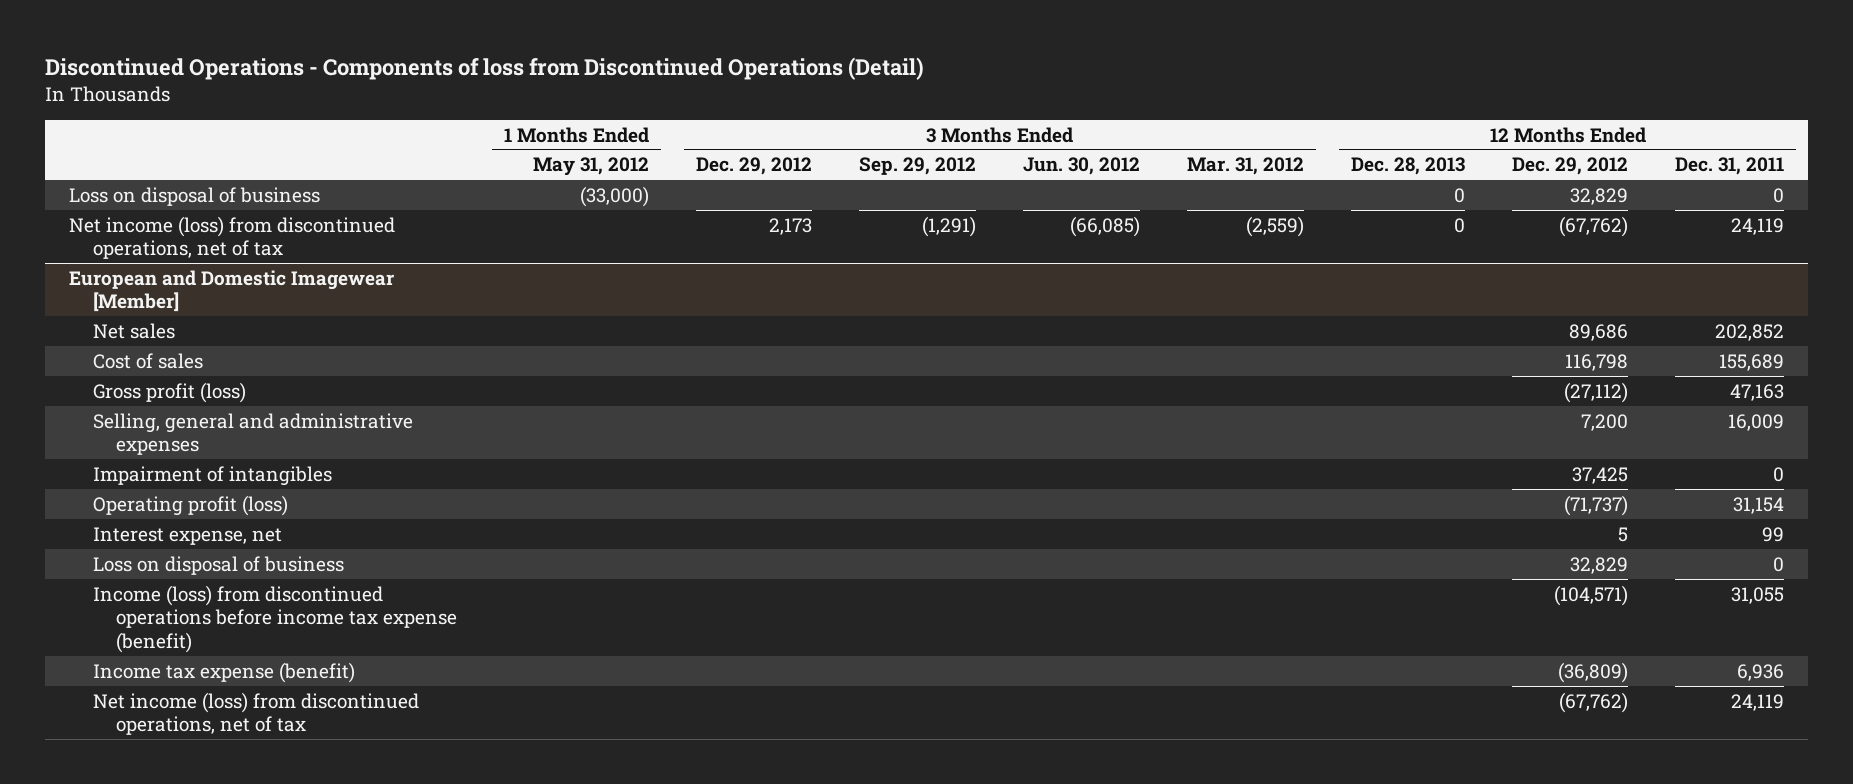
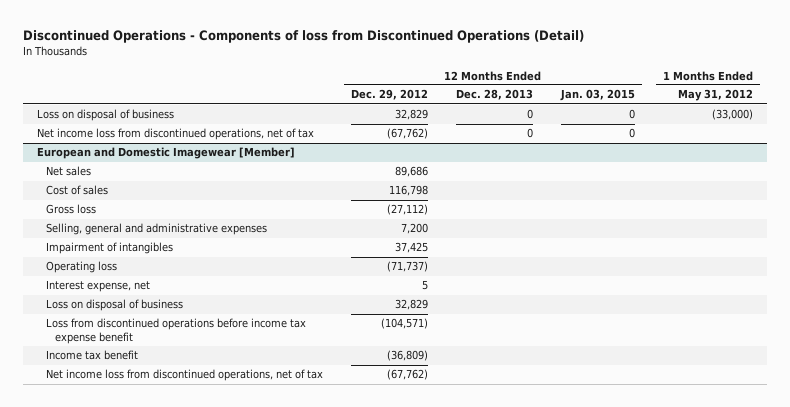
- | 1 Months Ended May 31, 2012 | 3 Months Ended Dec. 29, 2012 | 3 Months Ended Sep. 29, 2012 | 3 Months Ended Jun. 30, 2012 | 3 Months Ended Mar. 31, 2012 | 12 Months Ended Dec. 28, 2013 | 12 Months Ended Dec. 29, 2012 | 12 Months Ended Dec. 31, 2011
+ | 12 Months Ended Dec. 29, 2012 | 12 Months Ended Dec. 28, 2013 | 12 Months Ended Jan. 03, 2015 | 1 Months Ended May 31, 2012
- Net income (loss) from discontinued operations, net of tax | | 2,173 | (1,291) | (66,085) | (2,559) | 0 | (67,762) | 24,119
+ Net income loss from discontinued operations, net of tax | (67,762) | 0 | 0 |
@ European and Domestic Imagewear [Member]
- Gross profit (loss) | | | | | | | (27,112) | 47,163
+ Gross loss | (27,112) | | |
- Operating profit (loss) | | | | | | | (71,737) | 31,154
+ Operating loss | (71,737) | | |
- Income (loss) from discontinued operations before income tax expense (benefit) | | | | | | | (104,571) | 31,055
- Income tax expense (benefit) | | | | | | | (36,809) | 6,936
- Net income (loss) from discontinued operations, net of tax | | | | | | | (67,762) | 24,119
+ Loss from discontinued operations before income tax expense benefit | (104,571) | | |
+ Income tax benefit | (36,809) | | |
+ Net income loss from discontinued operations, net of tax | (67,762) | | |

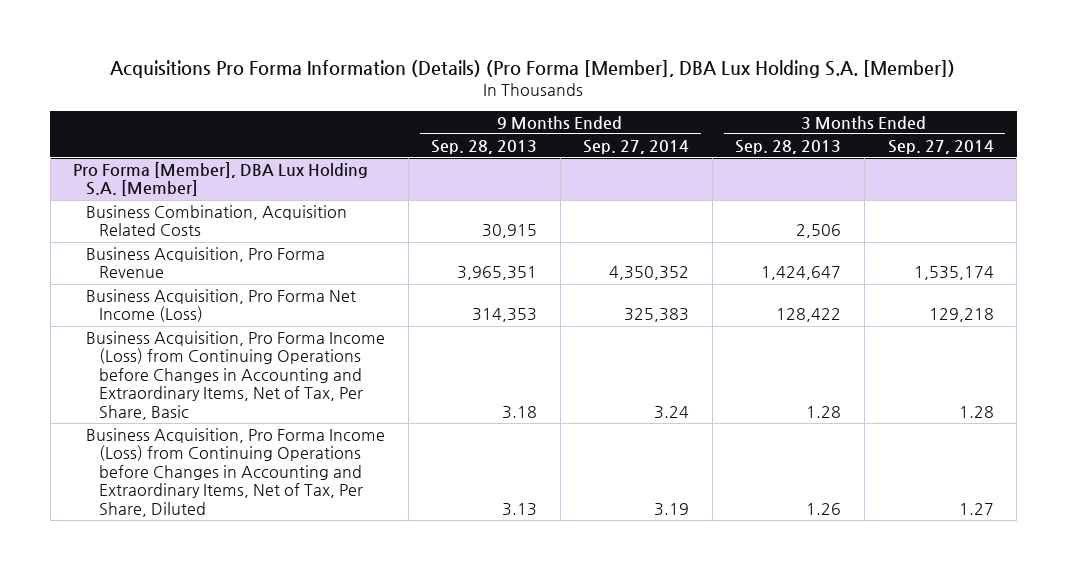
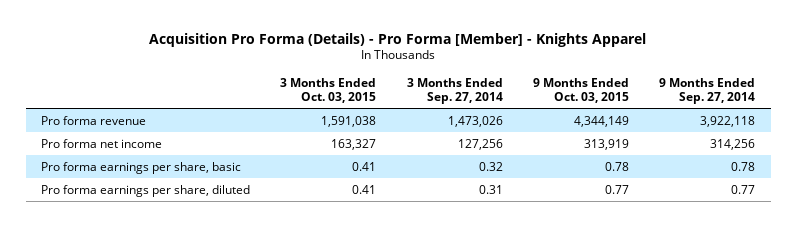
- Acquisitions Pro Forma Information (Details) (Pro Forma [Member], DBA Lux Holding S.A. [Member])
+ Acquisition Pro Forma (Details) - Pro Forma [Member] - Knights Apparel
- | 9 Months Ended Sep. 28, 2013 | 9 Months Ended Sep. 27, 2014 | 3 Months Ended Sep. 28, 2013 | 3 Months Ended Sep. 27, 2014
+ | 3 Months Ended Oct. 03, 2015 | 3 Months Ended Sep. 27, 2014 | 9 Months Ended Oct. 03, 2015 | 9 Months Ended Sep. 27, 2014
- Pro Forma [Member], DBA Lux Holding S.A. [Member]
- Business Combination, Acquisition Related Costs | 30,915 | | 2,506 |
- Business Acquisition, Pro Forma Revenue | 3,965,351 | 4,350,352 | 1,424,647 | 1,535,174
- Business Acquisition, Pro Forma Net Income (Loss) | 314,353 | 325,383 | 128,422 | 129,218
- Business Acquisition, Pro Forma Income (Loss) from Continuing Operations before Changes in Accounting and Extraordinary Items, Net of Tax, Per Share, Basic | 3.18 | 3.24 | 1.28 | 1.28
- Business Acquisition, Pro Forma Income (Loss) from Continuing Operations before Changes in Accounting and Extraordinary Items, Net of Tax, Per Share, Diluted | 3.13 | 3.19 | 1.26 | 1.27
+ Pro forma revenue | 1,591,038 | 1,473,026 | 4,344,149 | 3,922,118
+ Pro forma net income | 163,327 | 127,256 | 313,919 | 314,256
+ Pro forma earnings per share, basic | 0.41 | 0.32 | 0.78 | 0.78
+ Pro forma earnings per share, diluted | 0.41 | 0.31 | 0.77 | 0.77

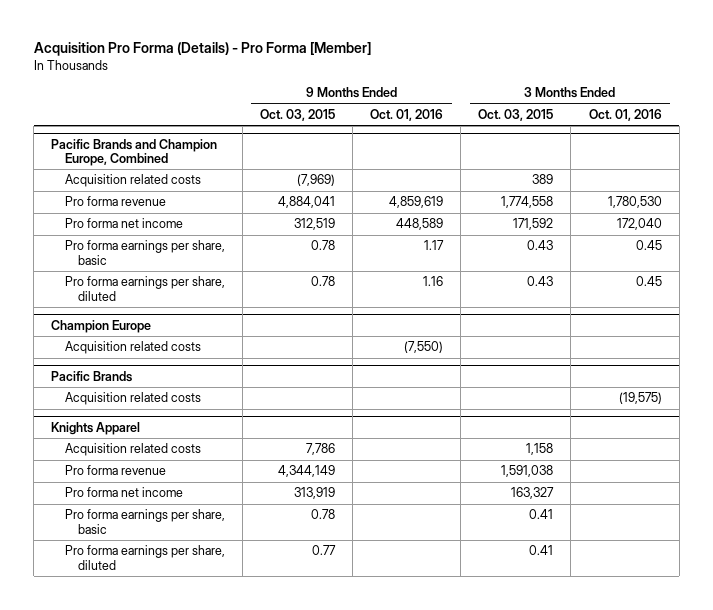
- Acquisition Pro Forma (Details) - Pro Forma [Member] - Knights Apparel
+ Acquisition Pro Forma (Details) - Pro Forma [Member]
- | 3 Months Ended Oct. 03, 2015 | 3 Months Ended Sep. 27, 2014 | 9 Months Ended Oct. 03, 2015 | 9 Months Ended Sep. 27, 2014
+ | 9 Months Ended Oct. 03, 2015 | 9 Months Ended Oct. 01, 2016 | 3 Months Ended Oct. 03, 2015 | 3 Months Ended Oct. 01, 2016
+ Pacific Brands and Champion Europe, Combined
+ Acquisition related costs | (7,969) | | 389 |
+ Pro forma revenue | 4,884,041 | 4,859,619 | 1,774,558 | 1,780,530
+ Pro forma net income | 312,519 | 448,589 | 171,592 | 172,040
+ Pro forma earnings per share, basic | 0.78 | 1.17 | 0.43 | 0.45
+ Pro forma earnings per share, diluted | 0.78 | 1.16 | 0.43 | 0.45
+ Champion Europe
+ Acquisition related costs | | (7,550) | |
+ Pacific Brands
+ Acquisition related costs | | | | (19,575)
+ Knights Apparel
+ Acquisition related costs | 7,786 | | 1,158 |

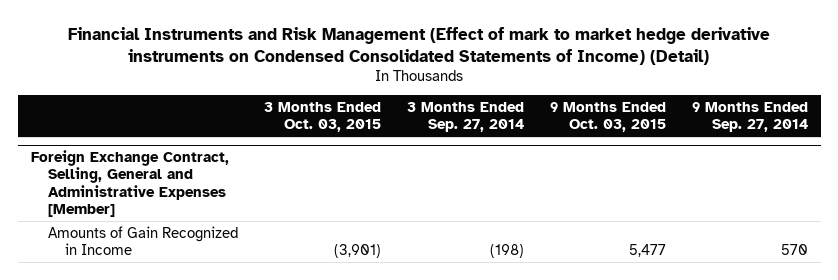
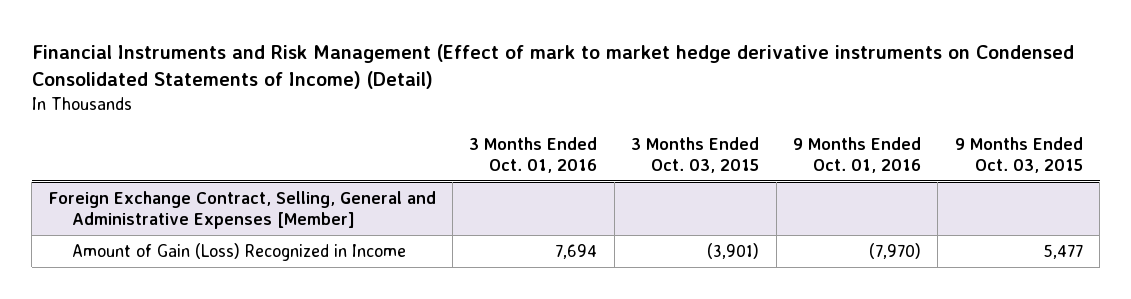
- | 3 Months Ended Oct. 03, 2015 | 3 Months Ended Sep. 27, 2014 | 9 Months Ended Oct. 03, 2015 | 9 Months Ended Sep. 27, 2014
+ | 3 Months Ended Oct. 01, 2016 | 3 Months Ended Oct. 03, 2015 | 9 Months Ended Oct. 01, 2016 | 9 Months Ended Oct. 03, 2015
@ Foreign Exchange Contract, Selling, General and Administrative Expenses [Member]
- Amounts of Gain Recognized in Income | (3,901) | (198) | 5,477 | 570
+ Amount of Gain (Loss) Recognized in Income | 7,694 | (3,901) | (7,970) | 5,477

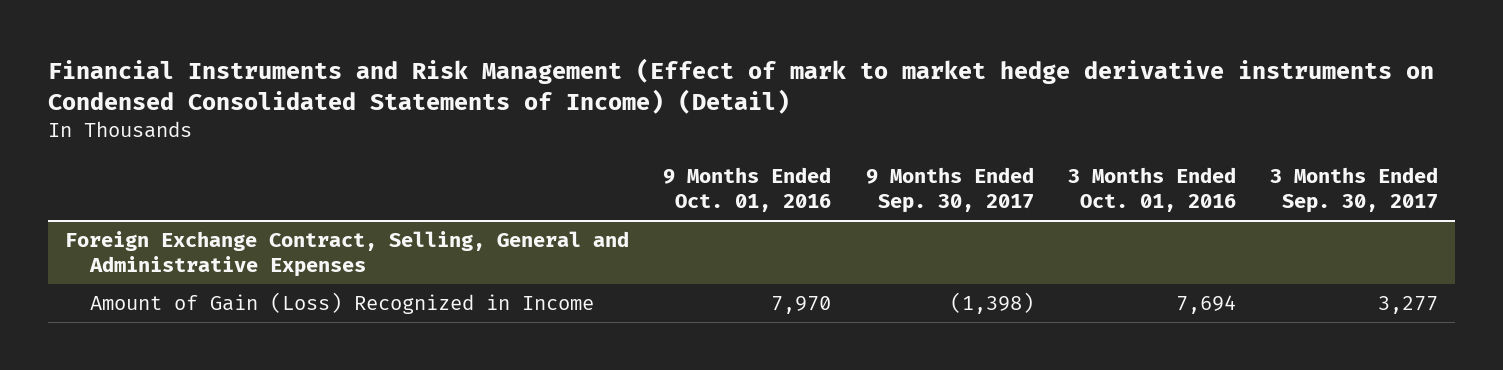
- | 3 Months Ended Oct. 01, 2016 | 3 Months Ended Oct. 03, 2015 | 9 Months Ended Oct. 01, 2016 | 9 Months Ended Oct. 03, 2015
+ | 9 Months Ended Oct. 01, 2016 | 9 Months Ended Sep. 30, 2017 | 3 Months Ended Oct. 01, 2016 | 3 Months Ended Sep. 30, 2017
- Foreign Exchange Contract, Selling, General and Administrative Expenses [Member]
- Amount of Gain (Loss) Recognized in Income | 7,694 | (3,901) | (7,970) | 5,477
+ Foreign Exchange Contract, Selling, General and Administrative Expenses
+ Amount of Gain (Loss) Recognized in Income | 7,970 | (1,398) | 7,694 | 3,277

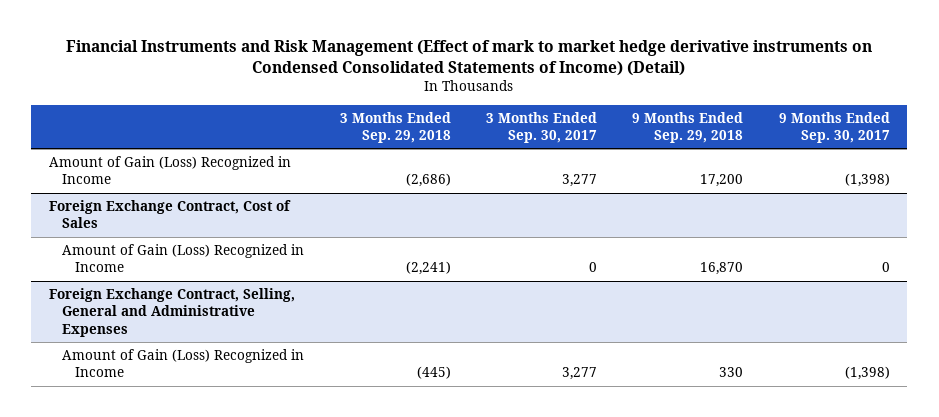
- | 9 Months Ended Oct. 01, 2016 | 9 Months Ended Sep. 30, 2017 | 3 Months Ended Oct. 01, 2016 | 3 Months Ended Sep. 30, 2017
+ | 3 Months Ended Sep. 29, 2018 | 3 Months Ended Sep. 30, 2017 | 9 Months Ended Sep. 29, 2018 | 9 Months Ended Sep. 30, 2017
+ Amount of Gain (Loss) Recognized in Income | (2,686) | 3,277 | 17,200 | (1,398)
+ Foreign Exchange Contract, Cost of Sales
+ Amount of Gain (Loss) Recognized in Income | (2,241) | 0 | 16,870 | 0

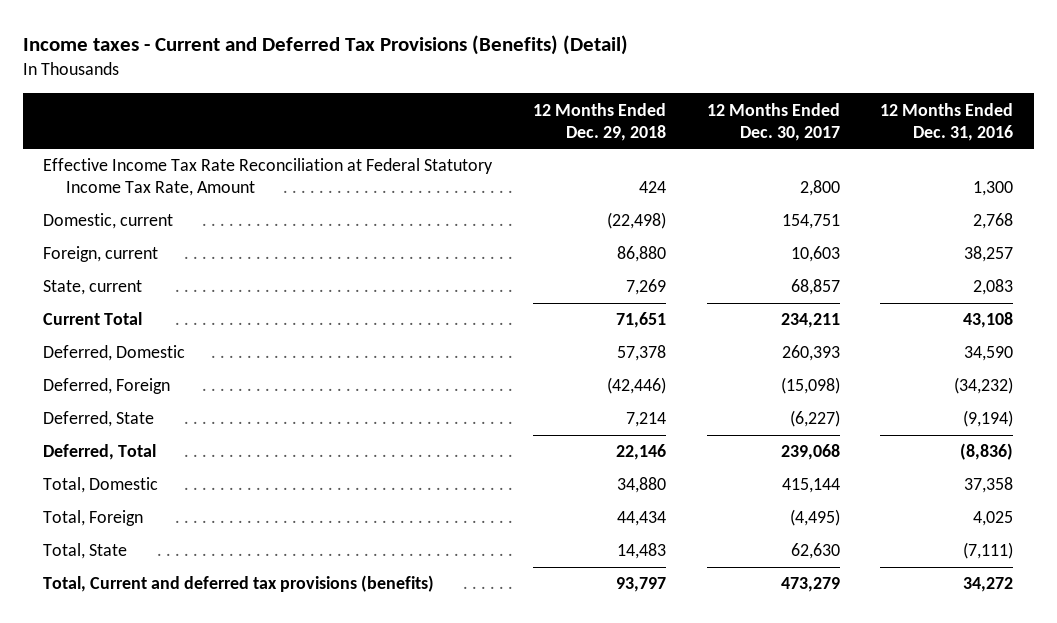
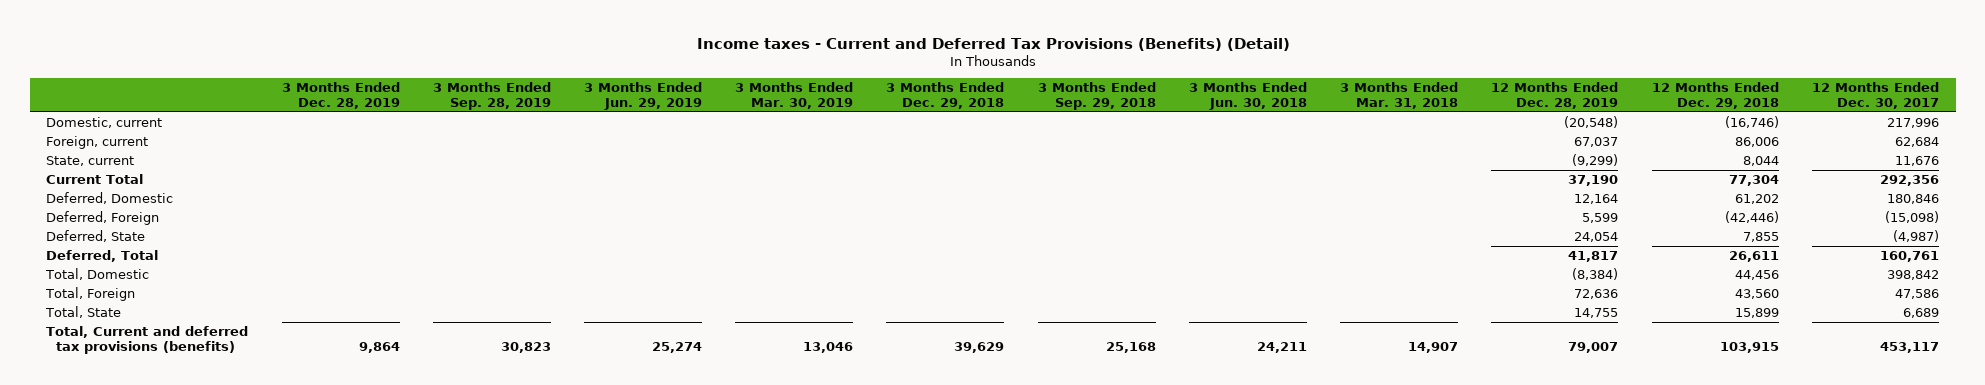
- | 12 Months Ended Dec. 29, 2018 | 12 Months Ended Dec. 30, 2017 | 12 Months Ended Dec. 31, 2016
+ | 3 Months Ended Dec. 28, 2019 | 3 Months Ended Sep. 28, 2019 | 3 Months Ended Jun. 29, 2019 | 3 Months Ended Mar. 30, 2019 | 3 Months Ended Dec. 29, 2018 | 3 Months Ended Sep. 29, 2018 | 3 Months Ended Jun. 30, 2018 | 3 Months Ended Mar. 31, 2018 | 12 Months Ended Dec. 28, 2019 | 12 Months Ended Dec. 29, 2018 | 12 Months Ended Dec. 30, 2017
- Effective Income Tax Rate Reconciliation at Federal Statutory Income Tax Rate, Amount | 424 | 2,800 | 1,300
- Domestic, current | (22,498) | 154,751 | 2,768
- Foreign, current | 86,880 | 10,603 | 38,257
- State, current | 7,269 | 68,857 | 2,083
- Current Total | 71,651 | 234,211 | 43,108
- Deferred, Domestic | 57,378 | 260,393 | 34,590
+ Domestic, current | | | | | | | | | (20,548) | (16,746) | 217,996
+ Foreign, current | | | | | | | | | 67,037 | 86,006 | 62,684
+ State, current | | | | | | | | | (9,299) | 8,044 | 11,676
+ Current Total | | | | | | | | | 37,190 | 77,304 | 292,356
+ Deferred, Domestic | | | | | | | | | 12,164 | 61,202 | 180,846
- Deferred, State | 7,214 | (6,227) | (9,194)
- Deferred, Total | 22,146 | 239,068 | (8,836)
- Total, Domestic | 34,880 | 415,144 | 37,358
- Total, Foreign | 44,434 | (4,495) | 4,025
- Total, State | 14,483 | 62,630 | (7,111)
- Total, Current and deferred tax provisions (benefits) | 93,797 | 473,279 | 34,272
+ Deferred, State | | | | | | | | | 24,054 | 7,855 | (4,987)
+ Deferred, Total | | | | | | | | | 41,817 | 26,611 | 160,761
+ Total, Domestic | | | | | | | | | (8,384) | 44,456 | 398,842
+ Total, Foreign | | | | | | | | | 72,636 | 43,560 | 47,586
+ Total, State | | | | | | | | | 14,755 | 15,899 | 6,689
+ Total, Current and deferred tax provisions (benefits) | 9,864 | 30,823 | 25,274 | 13,046 | 39,629 | 25,168 | 24,211 | 14,907 | 79,007 | 103,915 | 453,117

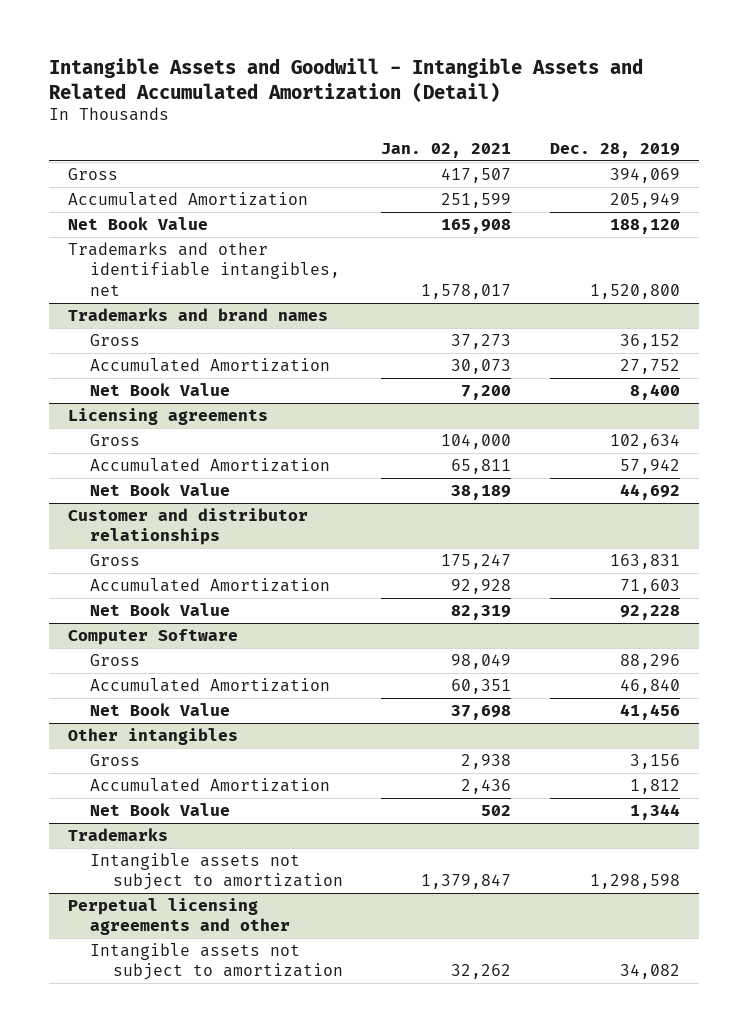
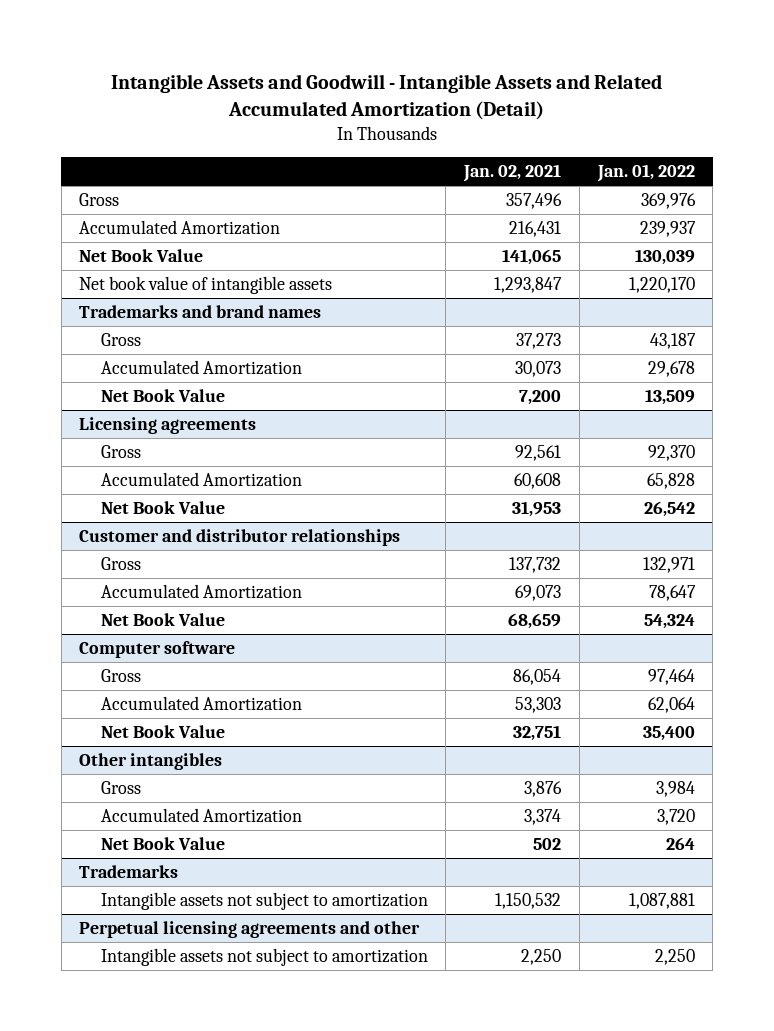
- | Jan. 02, 2021 | Dec. 28, 2019
+ | Jan. 02, 2021 | Jan. 01, 2022
- Gross | 417,507 | 394,069
- Accumulated Amortization | 251,599 | 205,949
- Net Book Value | 165,908 | 188,120
- Trademarks and other identifiable intangibles, net | 1,578,017 | 1,520,800
+ Gross | 357,496 | 369,976
+ Accumulated Amortization | 216,431 | 239,937
+ Net Book Value | 141,065 | 130,039
+ Net book value of intangible assets | 1,293,847 | 1,220,170
@ Licensing agreements
- Gross | 104,000 | 102,634
- Accumulated Amortization | 65,811 | 57,942
- Net Book Value | 38,189 | 44,692
+ Gross | 92,561 | 92,370
+ Accumulated Amortization | 60,608 | 65,828
+ Net Book Value | 31,953 | 26,542
@ Customer and distributor relationships
- Gross | 175,247 | 163,831
- Accumulated Amortization | 92,928 | 71,603
- Net Book Value | 82,319 | 92,228
- Computer Software
- Gross | 98,049 | 88,296
- Accumulated Amortization | 60,351 | 46,840
- Net Book Value | 37,698 | 41,456
@ Customer and distributor relationships
+ Gross | 137,732 | 132,971
+ Accumulated Amortization | 69,073 | 78,647
+ Net Book Value | 68,659 | 54,324
+ Computer software
+ Gross | 86,054 | 97,464
+ Accumulated Amortization | 53,303 | 62,064
+ Net Book Value | 32,751 | 35,400
@ Other intangibles
- Gross | 2,938 | 3,156
- Accumulated Amortization | 2,436 | 1,812
+ Gross | 3,876 | 3,984
+ Accumulated Amortization | 3,374 | 3,720
@ Trademarks
- Intangible assets not subject to amortization | 1,379,847 | 1,298,598
+ Intangible assets not subject to amortization | 1,150,532 | 1,087,881
@ Perpetual licensing agreements and other
- Intangible assets not subject to amortization | 32,262 | 34,082
+ Intangible assets not subject to amortization | 2,250 | 2,250

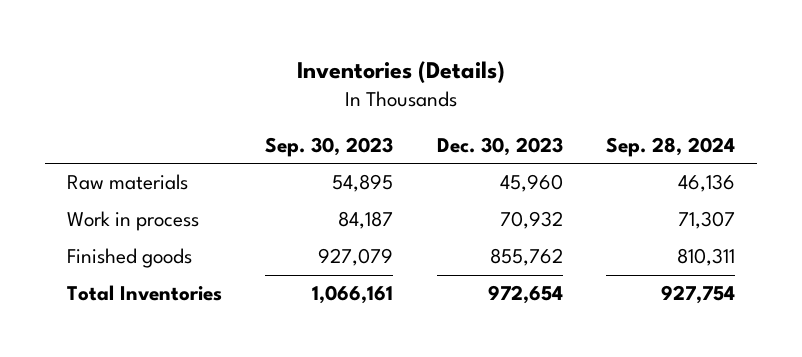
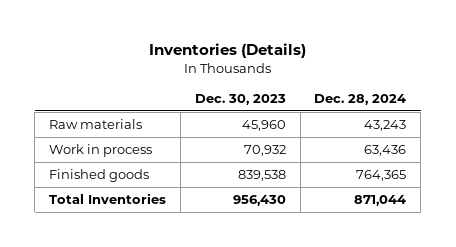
- | Sep. 30, 2023 | Dec. 30, 2023 | Sep. 28, 2024
+ | Dec. 30, 2023 | Dec. 28, 2024
- Finished goods | 927,079 | 855,762 | 810,311
- Total Inventories | 1,066,161 | 972,654 | 927,754
+ Finished goods | 839,538 | 764,365
+ Total Inventories | 956,430 | 871,044

